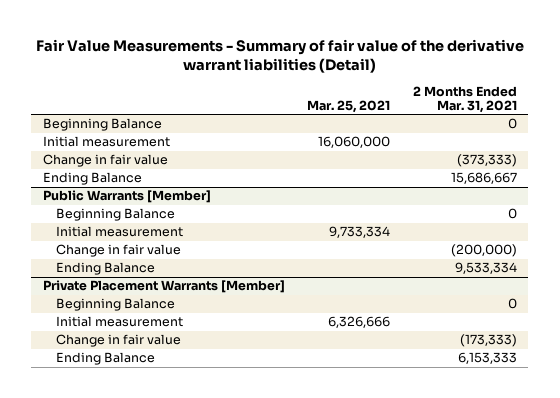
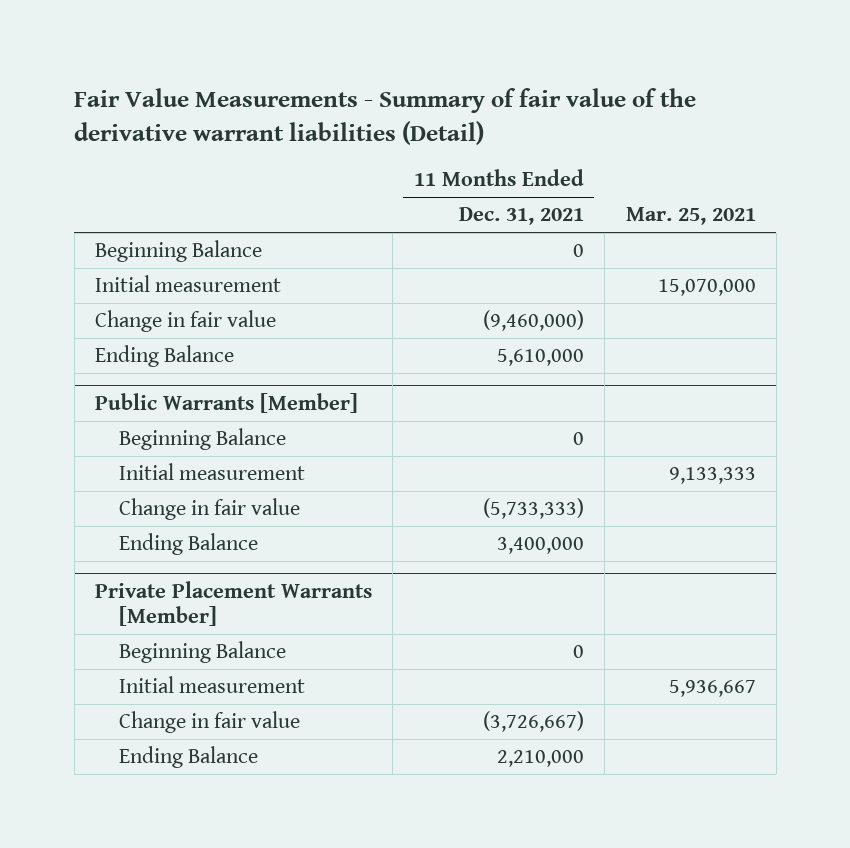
- | Mar. 25, 2021 | 2 Months Ended Mar. 31, 2021
+ | 11 Months Ended Dec. 31, 2021 | Mar. 25, 2021
- Initial measurement | 16,060,000 |
+ Initial measurement | | 15,070,000
@ Public Warrants [Member]
- Initial measurement | 9,733,334 |
+ Initial measurement | | 9,133,333
@ Private Placement Warrants [Member]
- Initial measurement | 6,326,666 |
+ Initial measurement | | 5,936,667

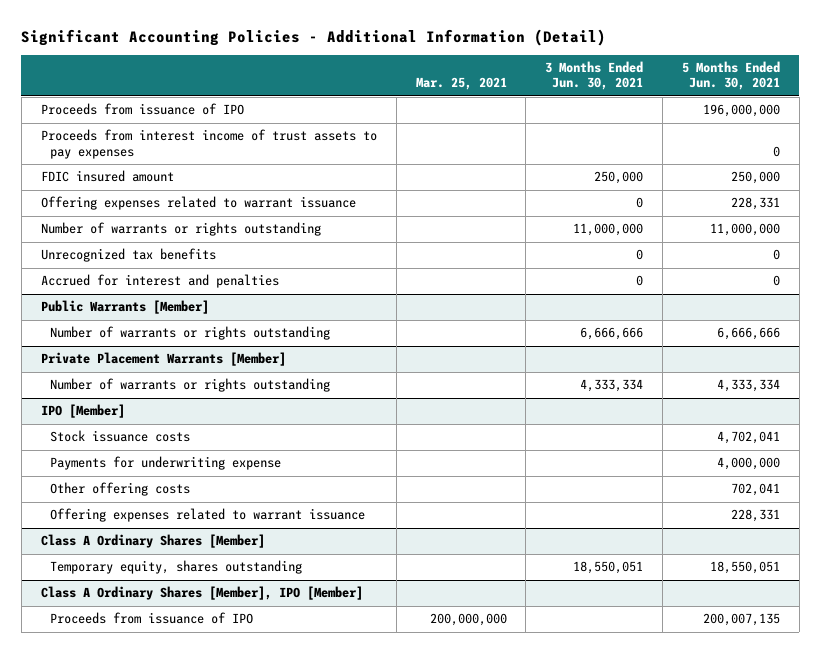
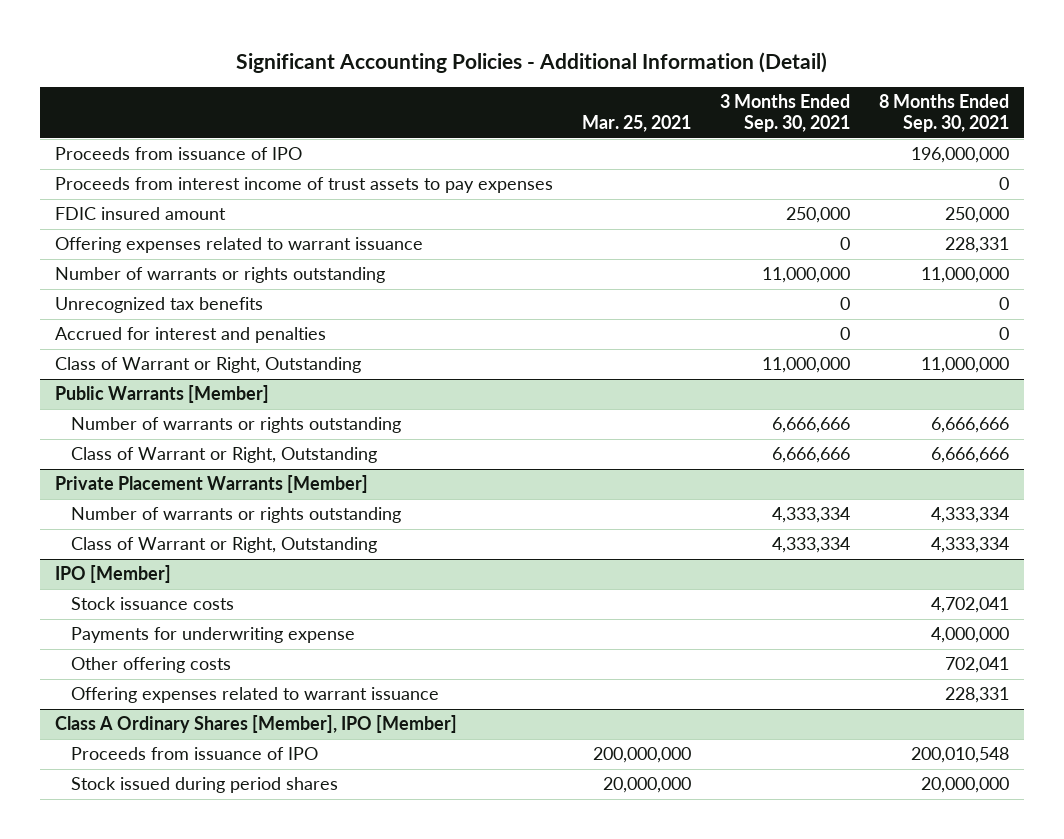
- | Mar. 25, 2021 | 3 Months Ended Jun. 30, 2021 | 5 Months Ended Jun. 30, 2021
+ | Mar. 25, 2021 | 3 Months Ended Sep. 30, 2021 | 8 Months Ended Sep. 30, 2021
+ Class of Warrant or Right, Outstanding | | 11,000,000 | 11,000,000
@ Public Warrants [Member]
+ Class of Warrant or Right, Outstanding | | 6,666,666 | 6,666,666
@ Private Placement Warrants [Member]
+ Class of Warrant or Right, Outstanding | | 4,333,334 | 4,333,334
- Class A Ordinary Shares [Member]
- Temporary equity, shares outstanding | | 18,550,051 | 18,550,051
@ Class A Ordinary Shares [Member], IPO [Member]
+ Stock issued during period shares | 20,000,000 | | 20,000,000

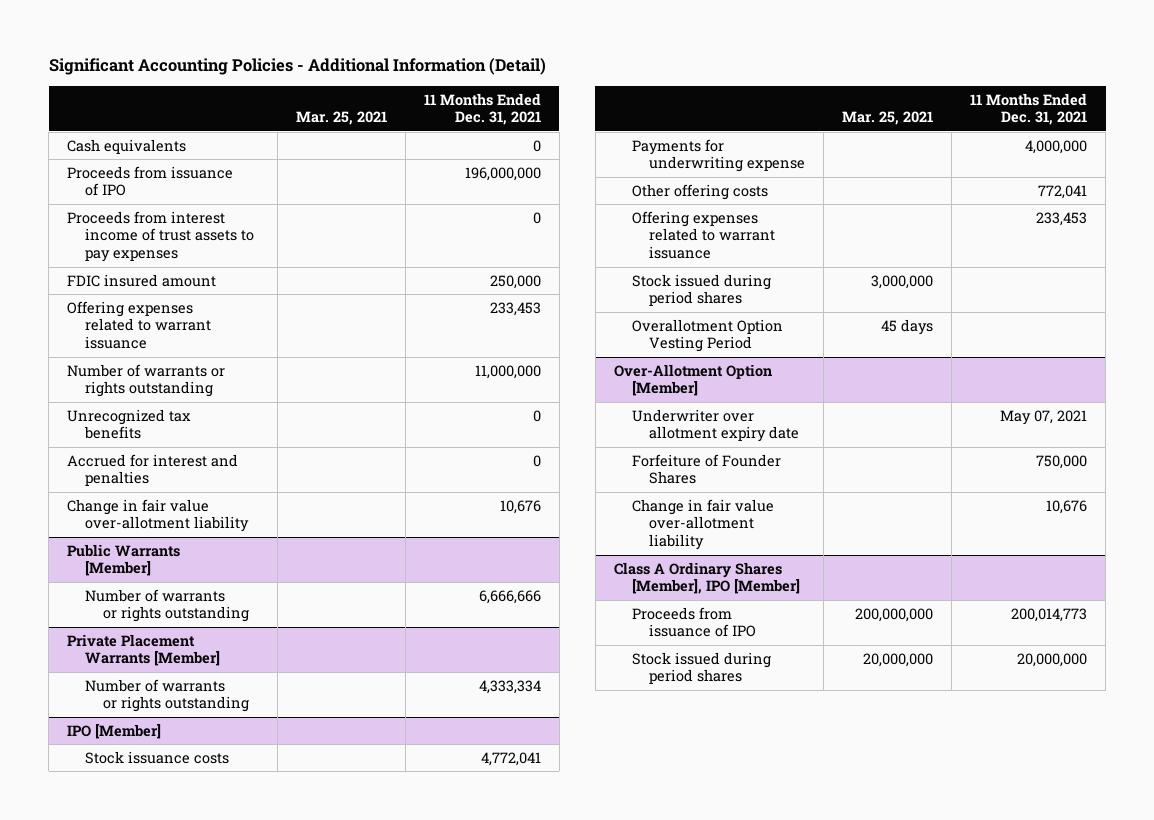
- | Mar. 25, 2021 | 3 Months Ended Sep. 30, 2021 | 8 Months Ended Sep. 30, 2021
+ | Mar. 25, 2021 | 11 Months Ended Dec. 31, 2021
+ Cash equivalents | | 0
- Class of Warrant or Right, Outstanding | | 11,000,000 | 11,000,000
+ Change in fair value over-allotment liability | | 10,676
@ Public Warrants [Member]
- Class of Warrant or Right, Outstanding | | 6,666,666 | 6,666,666
@ Private Placement Warrants [Member]
- Class of Warrant or Right, Outstanding | | 4,333,334 | 4,333,334
@ IPO [Member]
+ Stock issued during period shares | 3,000,000 |
+ Overallotment Option Vesting Period | 45 days |
+ Over-Allotment Option [Member]
+ Underwriter over allotment expiry date | | May 07, 2021
+ Forfeiture of Founder Shares | | 750,000
+ Change in fair value over-allotment liability | | 10,676

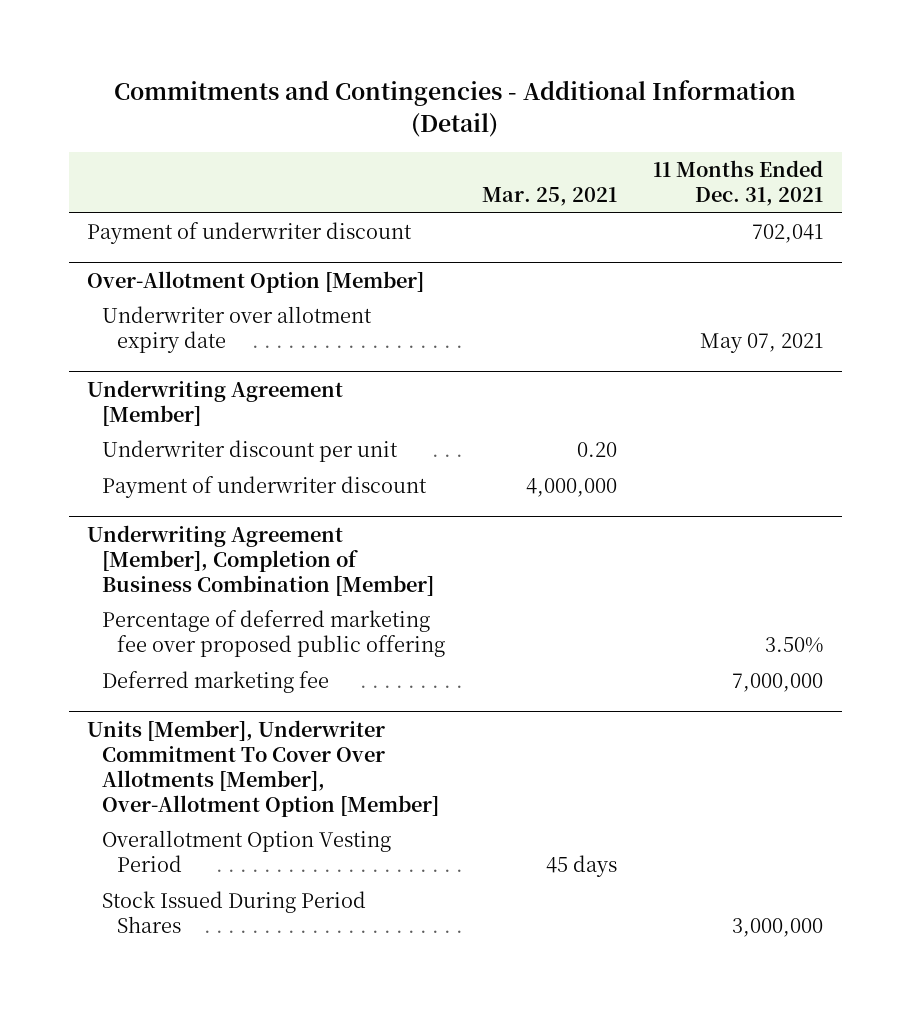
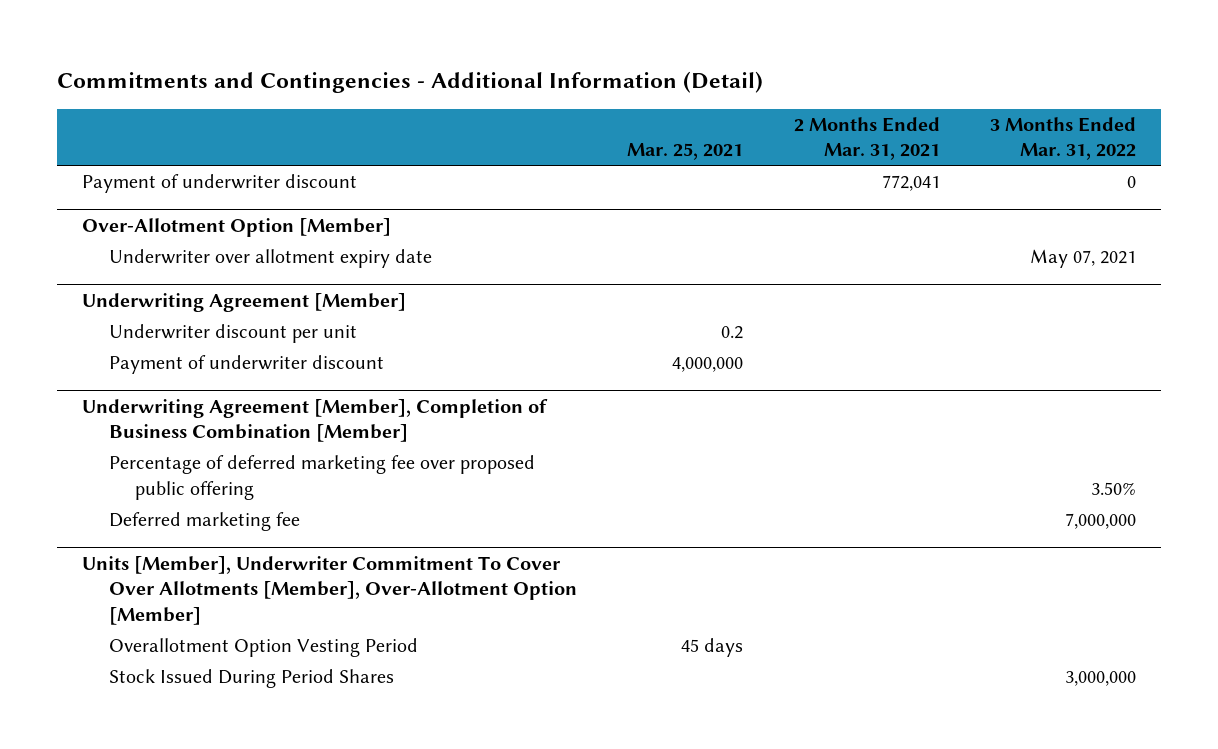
- | Mar. 25, 2021 | 11 Months Ended Dec. 31, 2021
+ | Mar. 25, 2021 | 2 Months Ended Mar. 31, 2021 | 3 Months Ended Mar. 31, 2022
@ Underwriting Agreement [Member]
- Underwriter discount per unit | 0.20 |
+ Underwriter discount per unit | 0.2 | |

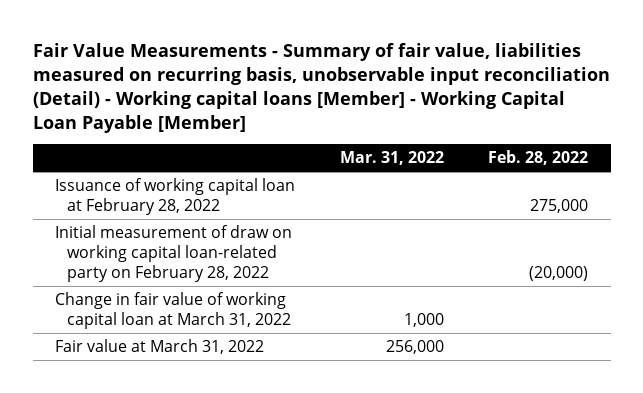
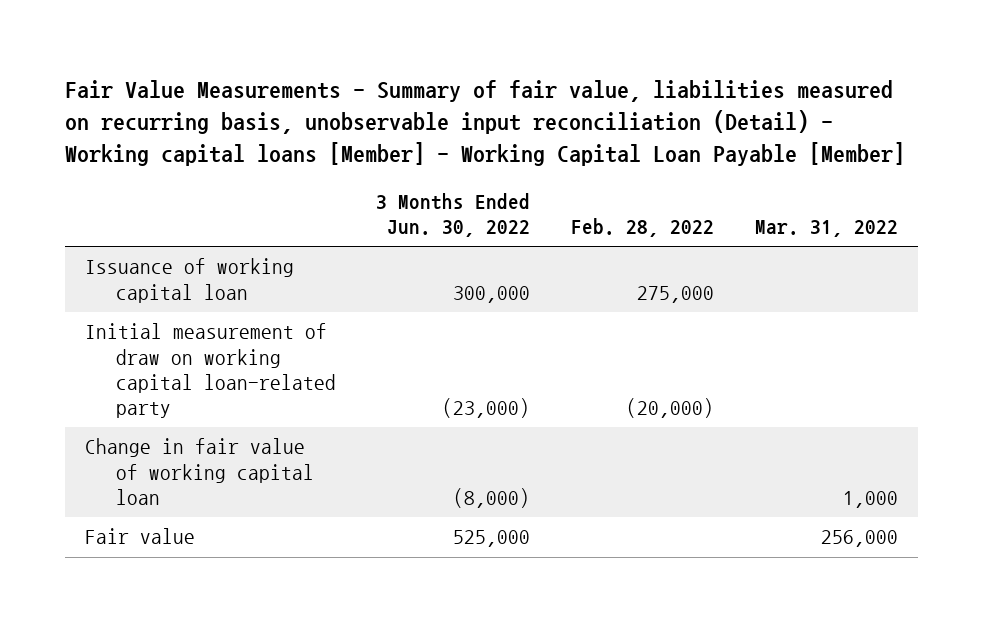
- | Mar. 31, 2022 | Feb. 28, 2022
+ | 3 Months Ended Jun. 30, 2022 | Feb. 28, 2022 | Mar. 31, 2022
- Issuance of working capital loan at February 28, 2022 | | 275,000
- Initial measurement of draw on working capital loan-related party on February 28, 2022 | | (20,000)
- Change in fair value of working capital loan at March 31, 2022 | 1,000 |
- Fair value at March 31, 2022 | 256,000 |
+ Issuance of working capital loan | 300,000 | 275,000 |
+ Initial measurement of draw on working capital loan-related party | (23,000) | (20,000) |
+ Change in fair value of working capital loan | (8,000) | | 1,000
+ Fair value | 525,000 | | 256,000

